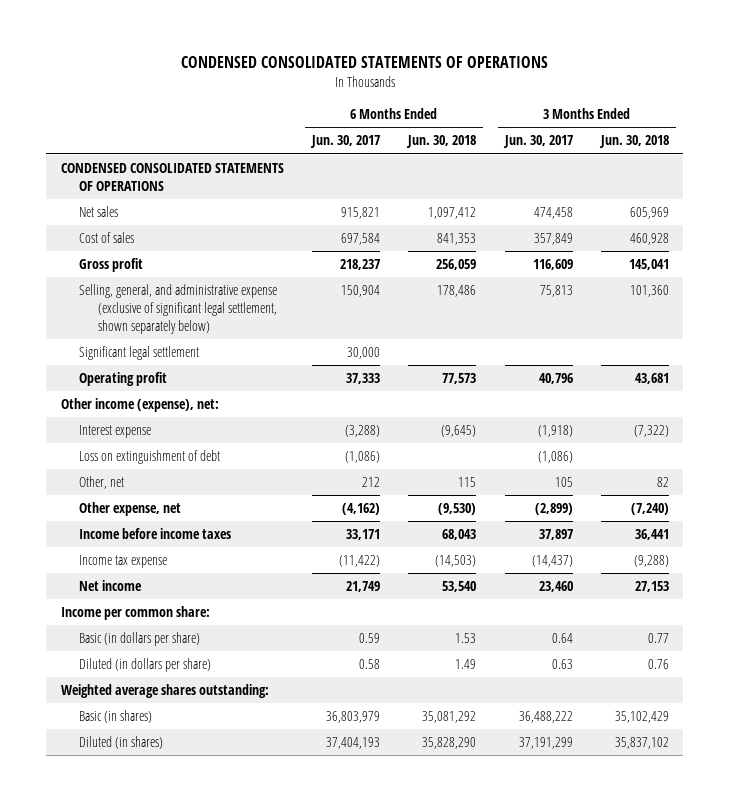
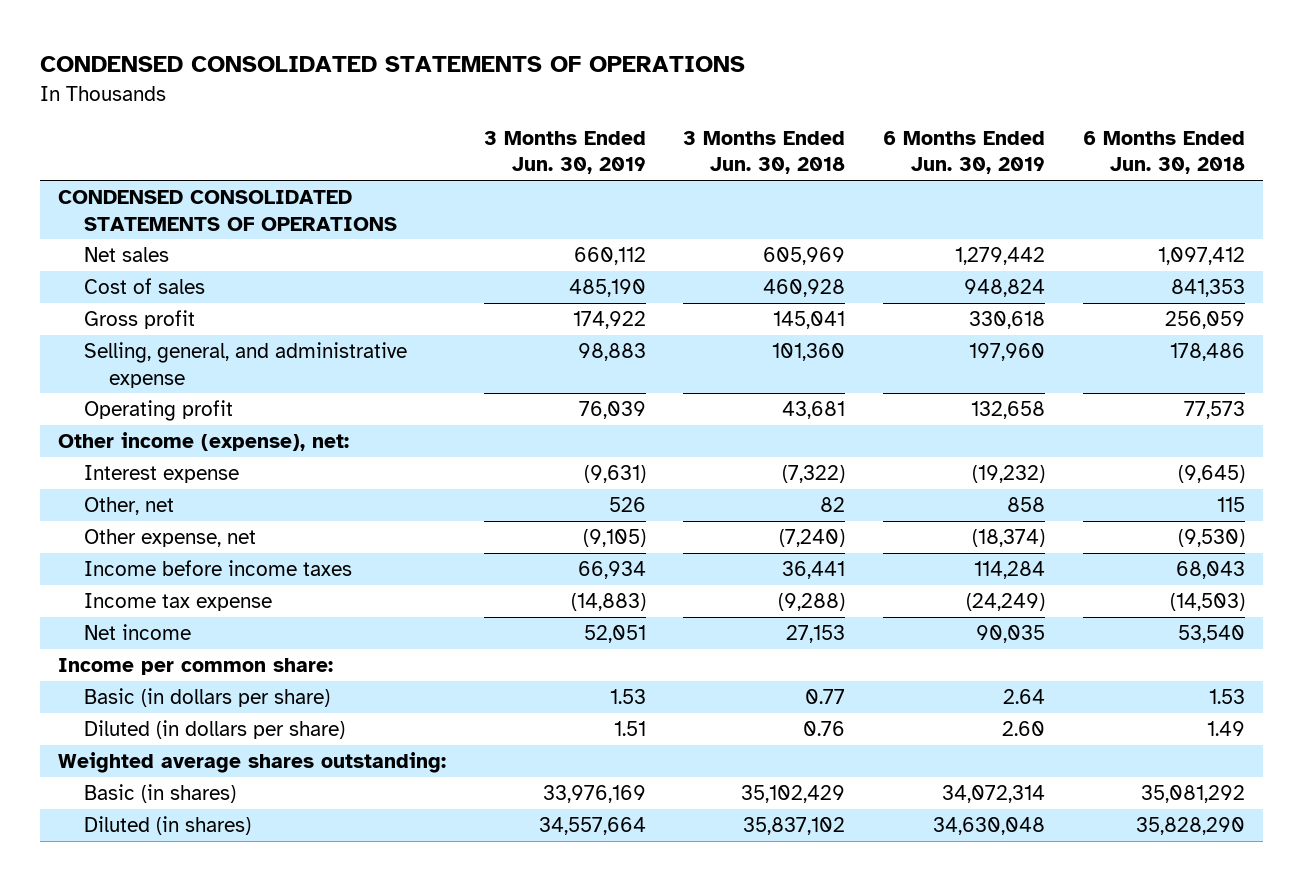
- | 6 Months Ended Jun. 30, 2017 | 6 Months Ended Jun. 30, 2018 | 3 Months Ended Jun. 30, 2017 | 3 Months Ended Jun. 30, 2018
+ | 3 Months Ended Jun. 30, 2019 | 3 Months Ended Jun. 30, 2018 | 6 Months Ended Jun. 30, 2019 | 6 Months Ended Jun. 30, 2018
- Selling, general, and administrative expense (exclusive of significant legal settlement, shown separately below) | 150,904 | 178,486 | 75,813 | 101,360
- Significant legal settlement | 30,000 | | |
+ Selling, general, and administrative expense | 98,883 | 101,360 | 197,960 | 178,486
- Loss on extinguishment of debt | (1,086) | | (1,086) |

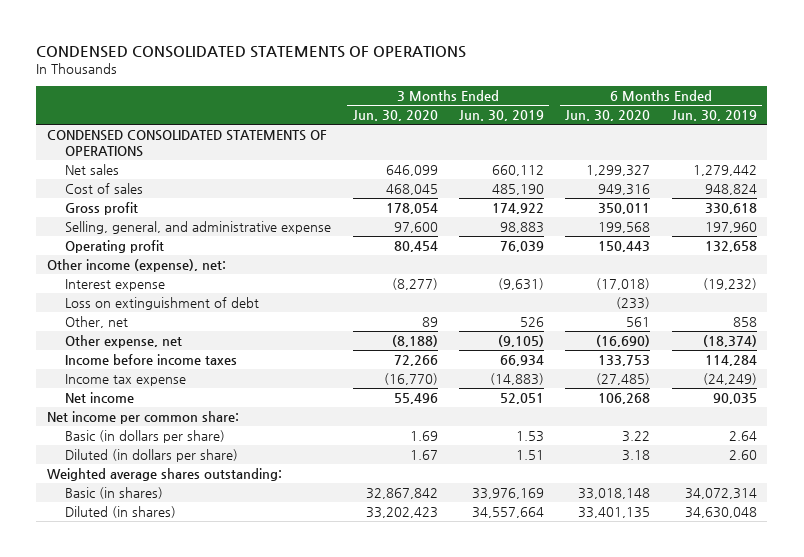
- | 3 Months Ended Jun. 30, 2019 | 3 Months Ended Jun. 30, 2018 | 6 Months Ended Jun. 30, 2019 | 6 Months Ended Jun. 30, 2018
+ | 3 Months Ended Jun. 30, 2020 | 3 Months Ended Jun. 30, 2019 | 6 Months Ended Jun. 30, 2020 | 6 Months Ended Jun. 30, 2019
+ Loss on extinguishment of debt | | | (233) |
- Income per common share:
+ Net income per common share:

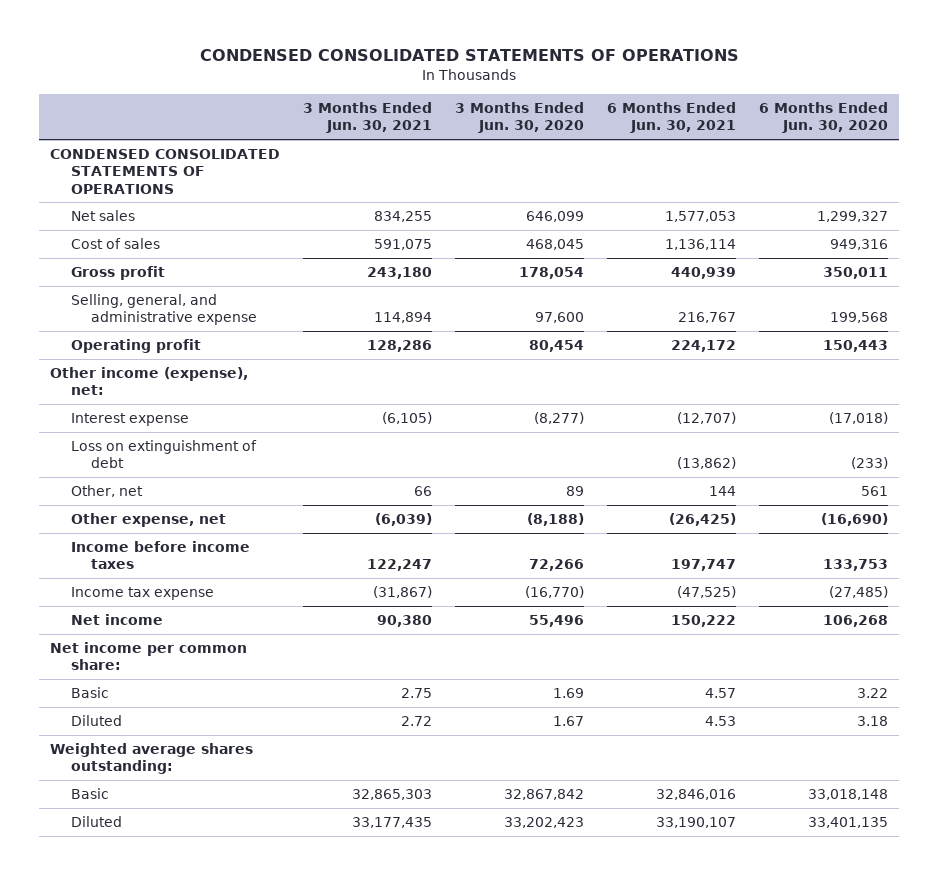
- | 3 Months Ended Jun. 30, 2020 | 3 Months Ended Jun. 30, 2019 | 6 Months Ended Jun. 30, 2020 | 6 Months Ended Jun. 30, 2019
+ | 3 Months Ended Jun. 30, 2021 | 3 Months Ended Jun. 30, 2020 | 6 Months Ended Jun. 30, 2021 | 6 Months Ended Jun. 30, 2020
- Basic (in dollars per share) | 1.69 | 1.53 | 3.22 | 2.64
- Diluted (in dollars per share) | 1.67 | 1.51 | 3.18 | 2.60
+ Basic | 2.75 | 1.69 | 4.57 | 3.22
+ Diluted | 2.72 | 1.67 | 4.53 | 3.18
- Basic (in shares) | 32,867,842 | 33,976,169 | 33,018,148 | 34,072,314
- Diluted (in shares) | 33,202,423 | 34,557,664 | 33,401,135 | 34,630,048
+ Basic | 32,865,303 | 32,867,842 | 32,846,016 | 33,018,148
+ Diluted | 33,177,435 | 33,202,423 | 33,190,107 | 33,401,135

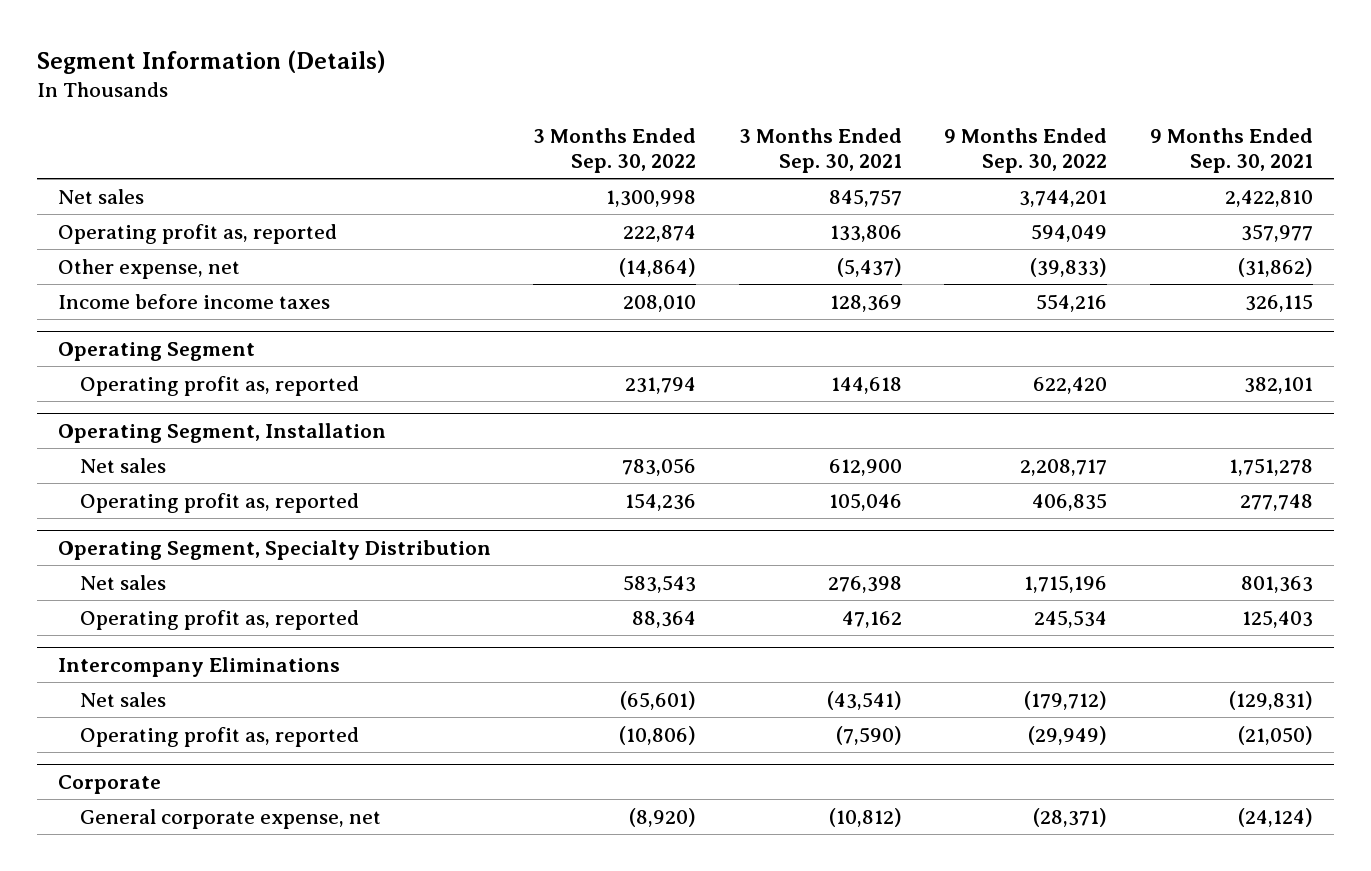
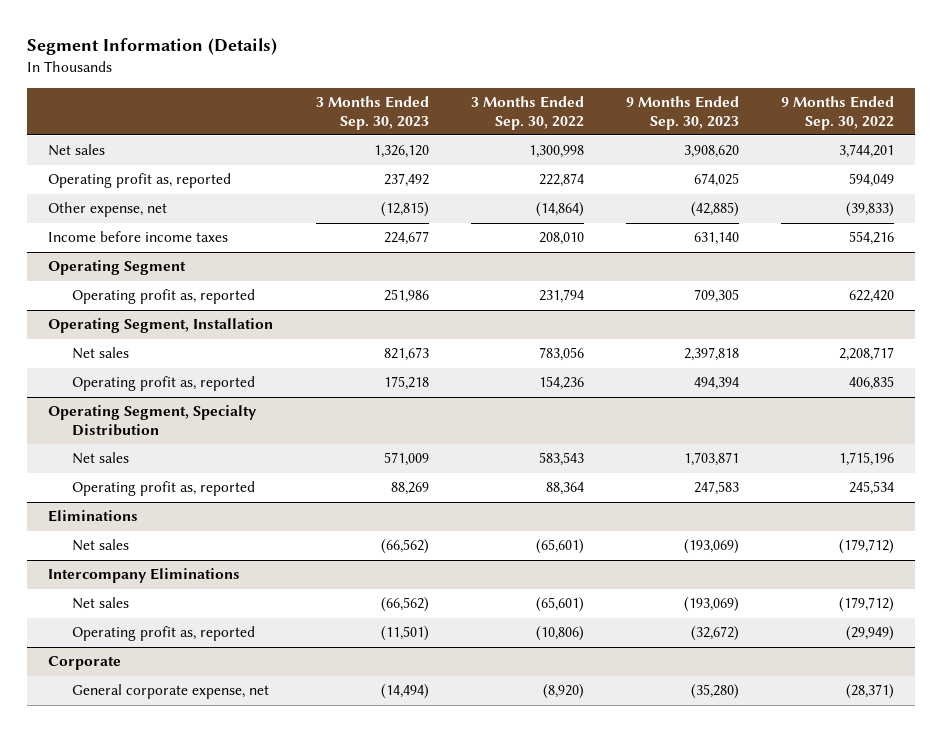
- | 3 Months Ended Sep. 30, 2022 | 3 Months Ended Sep. 30, 2021 | 9 Months Ended Sep. 30, 2022 | 9 Months Ended Sep. 30, 2021
+ | 3 Months Ended Sep. 30, 2023 | 3 Months Ended Sep. 30, 2022 | 9 Months Ended Sep. 30, 2023 | 9 Months Ended Sep. 30, 2022
+ Eliminations
+ Net sales | (66,562) | (65,601) | (193,069) | (179,712)

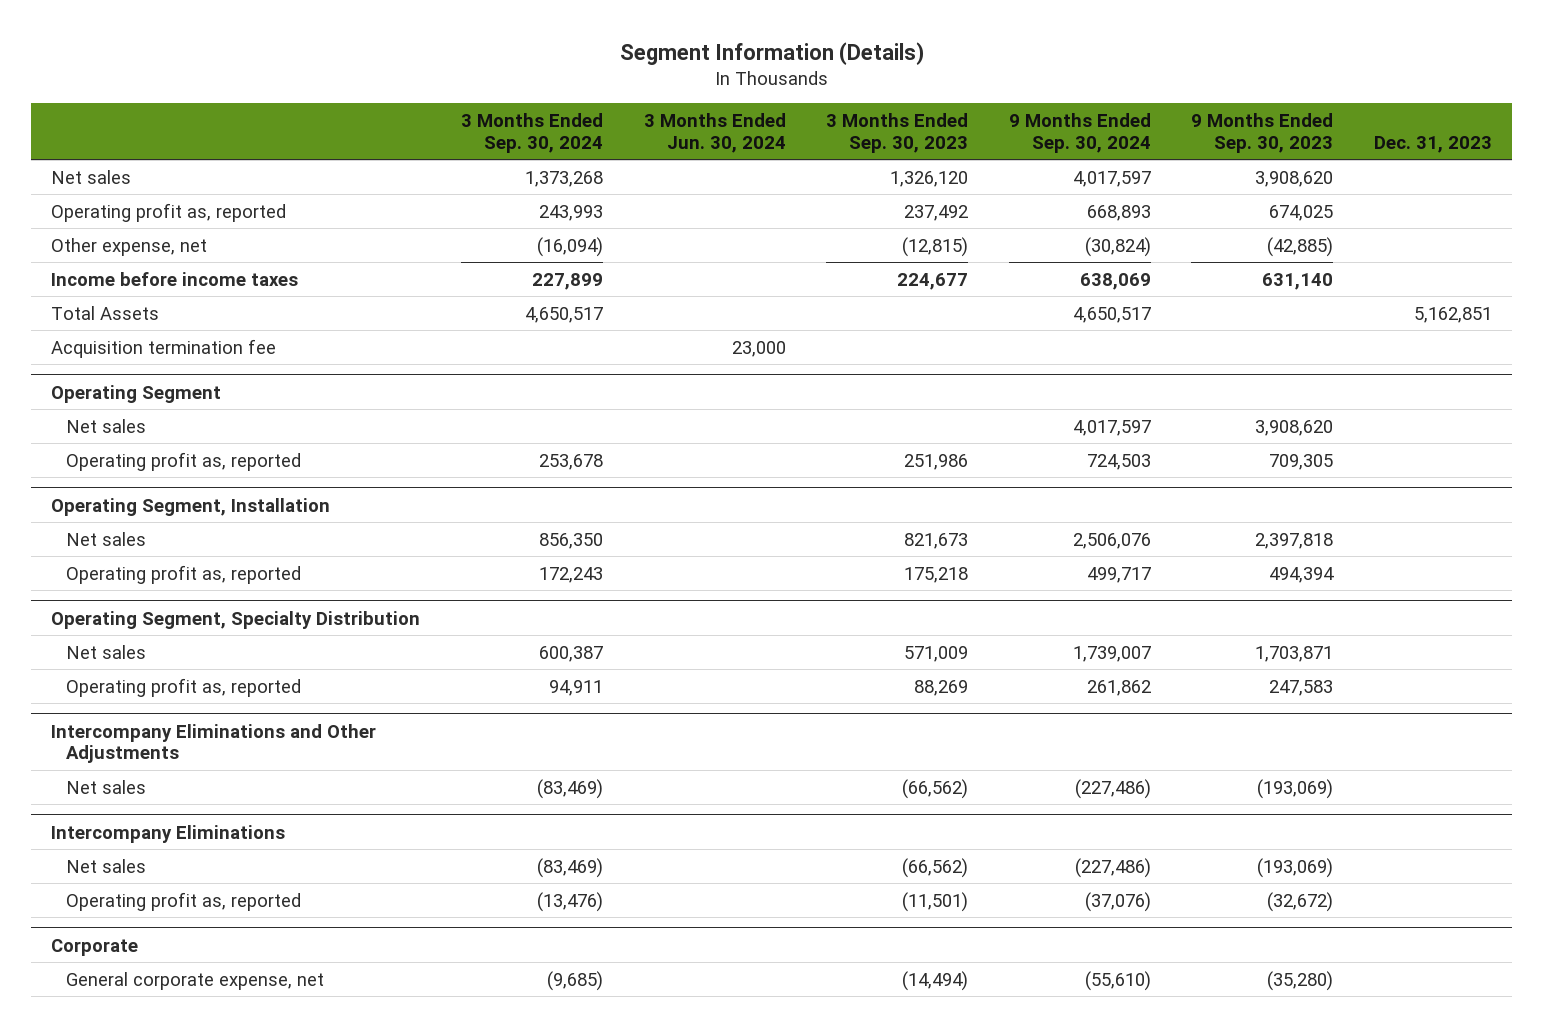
- | 3 Months Ended Sep. 30, 2023 | 3 Months Ended Sep. 30, 2022 | 9 Months Ended Sep. 30, 2023 | 9 Months Ended Sep. 30, 2022
+ | 3 Months Ended Sep. 30, 2024 | 3 Months Ended Jun. 30, 2024 | 3 Months Ended Sep. 30, 2023 | 9 Months Ended Sep. 30, 2024 | 9 Months Ended Sep. 30, 2023 | Dec. 31, 2023
+ Total Assets | 4,650,517 | | | 4,650,517 | | 5,162,851
+ Acquisition termination fee | | 23,000 | | | |
@ Operating Segment
+ Net sales | | | | 4,017,597 | 3,908,620 |
- Eliminations
+ Intercompany Eliminations and Other Adjustments

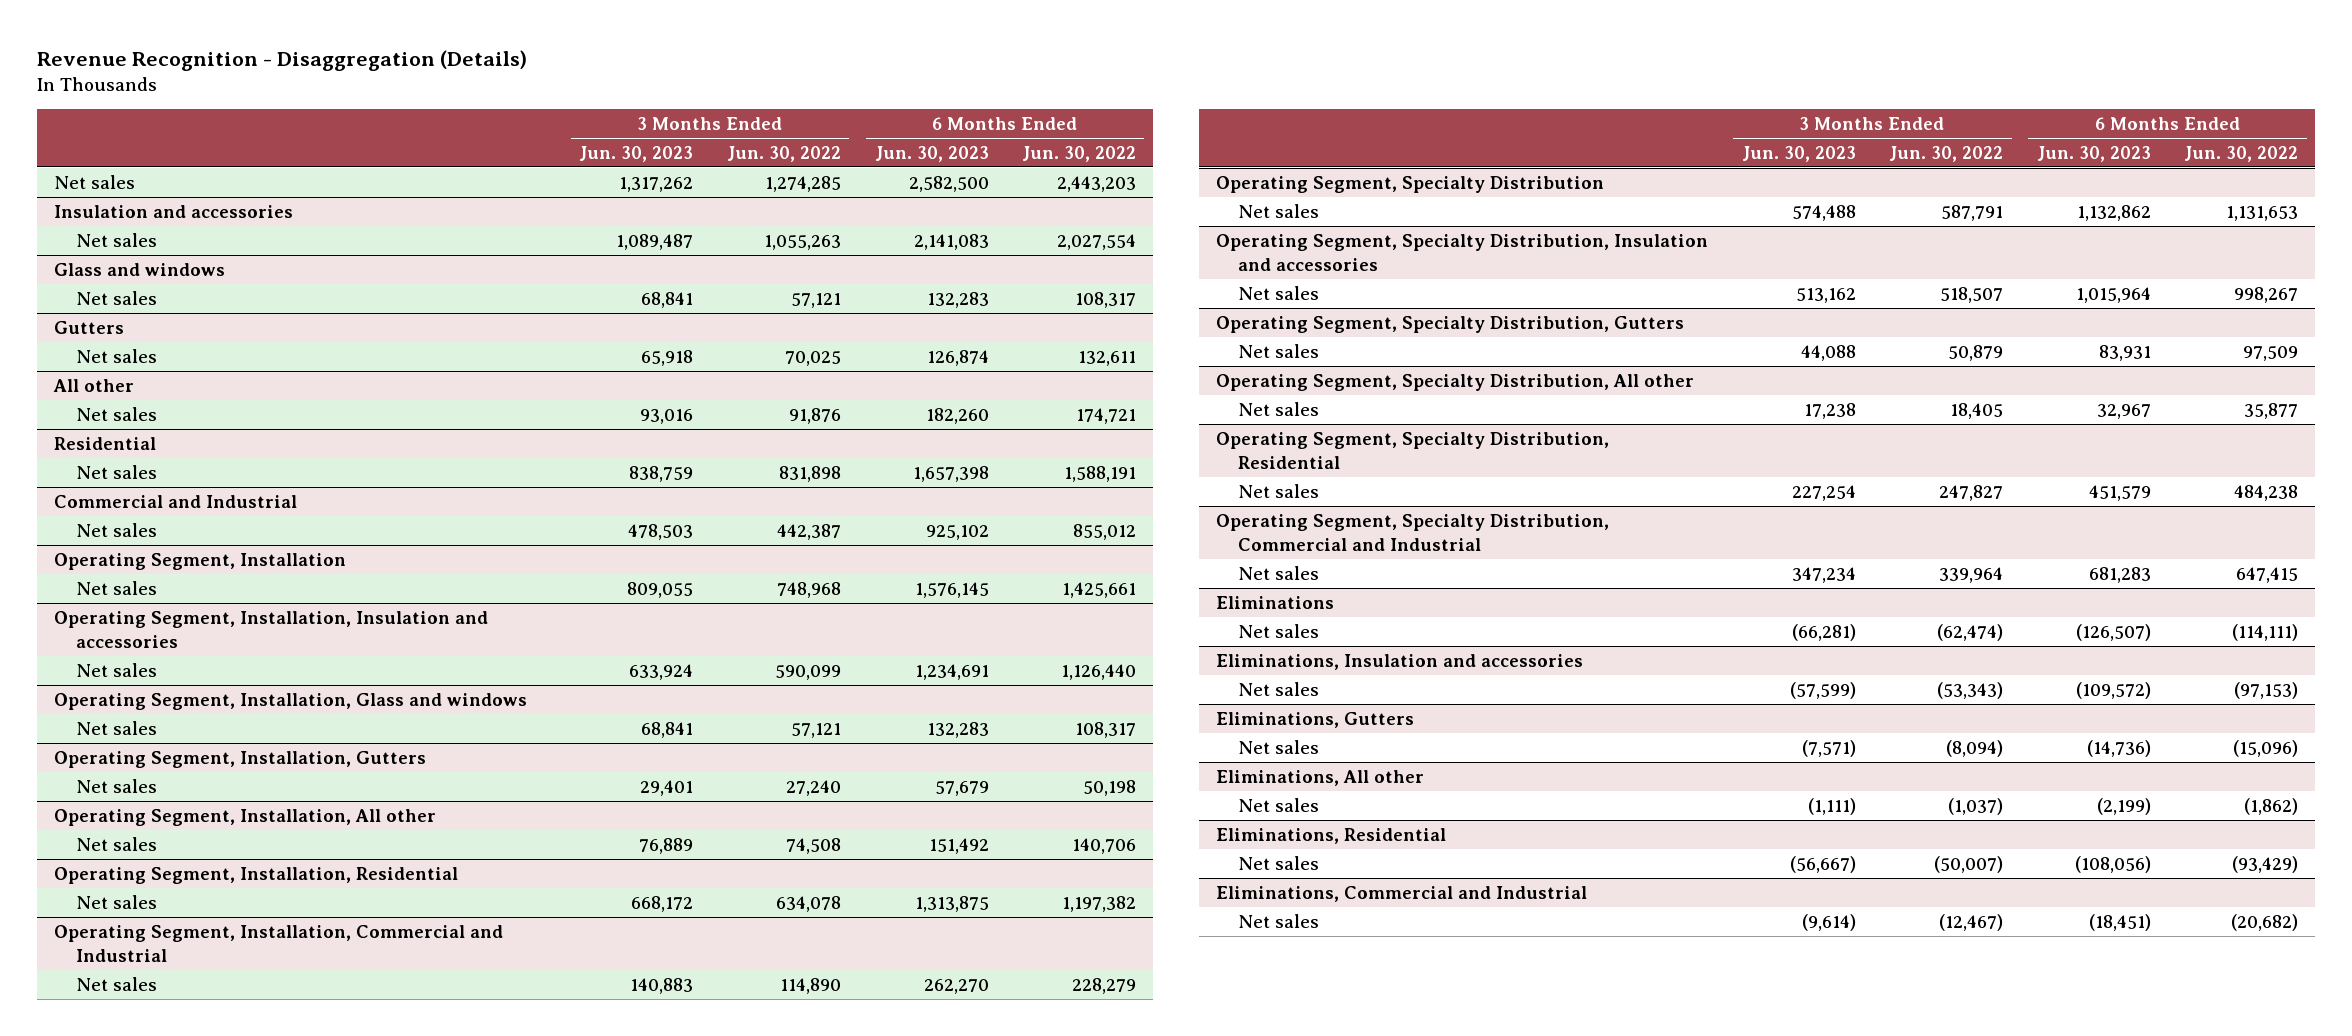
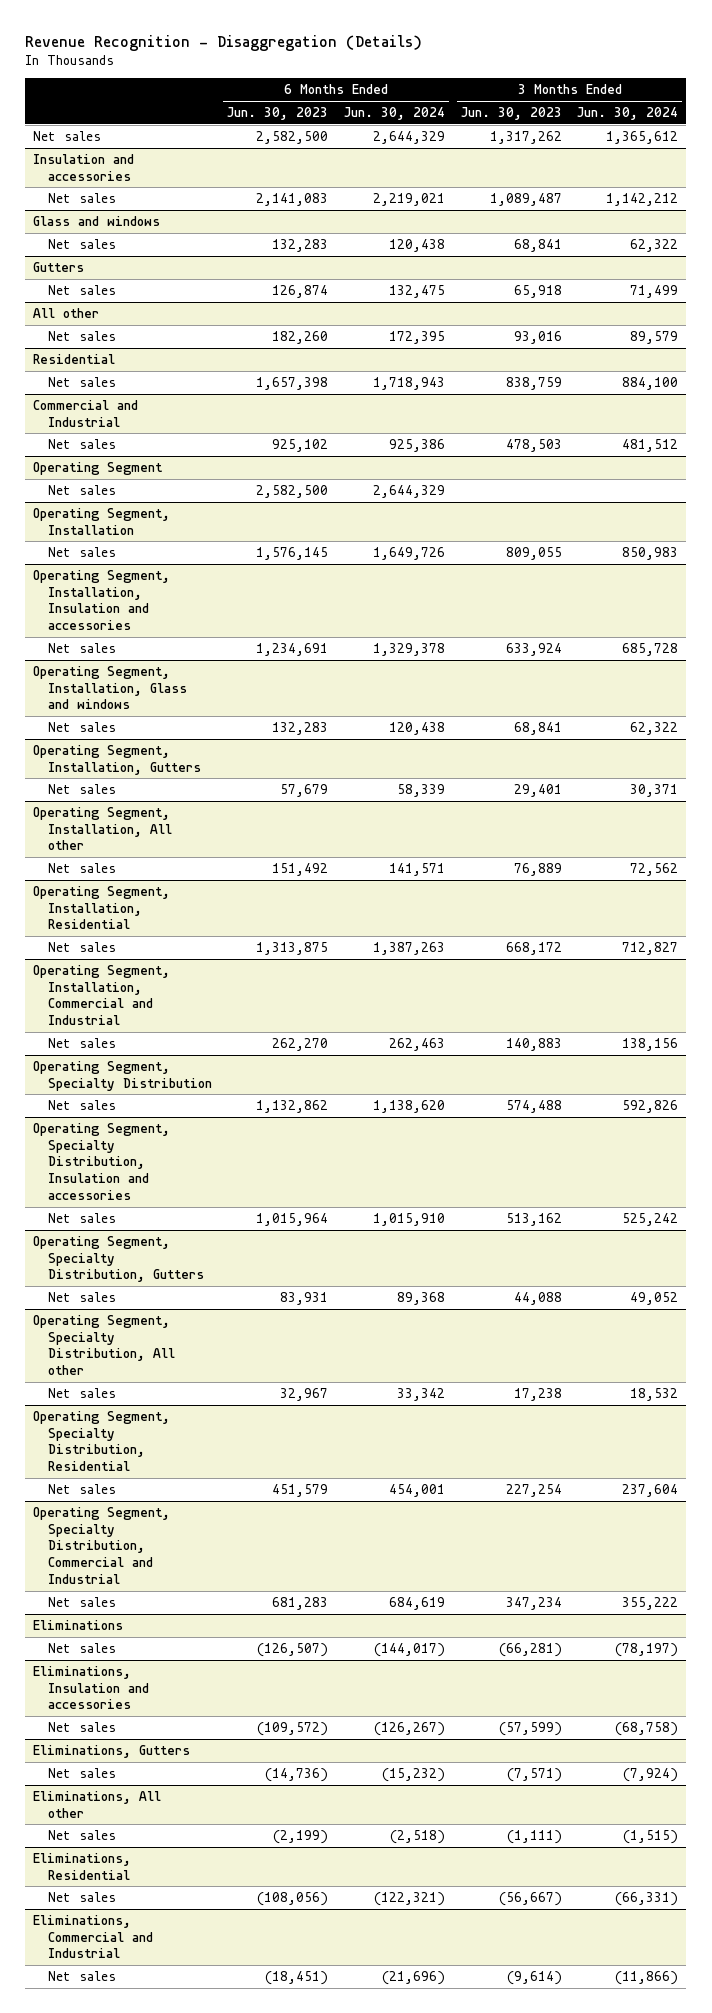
- | 3 Months Ended Jun. 30, 2023 | 3 Months Ended Jun. 30, 2022 | 6 Months Ended Jun. 30, 2023 | 6 Months Ended Jun. 30, 2022
+ | 6 Months Ended Jun. 30, 2023 | 6 Months Ended Jun. 30, 2024 | 3 Months Ended Jun. 30, 2023 | 3 Months Ended Jun. 30, 2024
+ Operating Segment
+ Net sales | 2,582,500 | 2,644,329 | |

